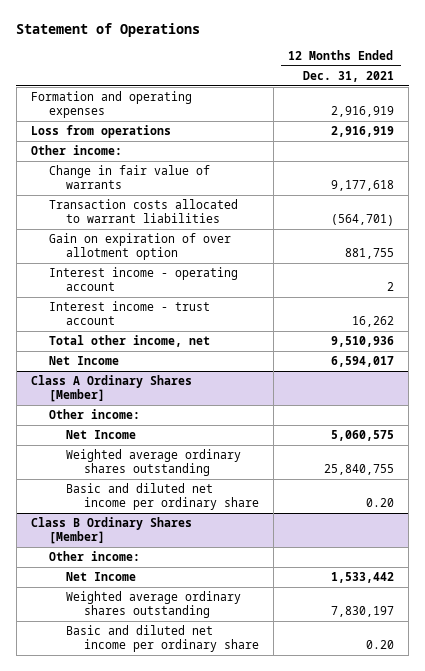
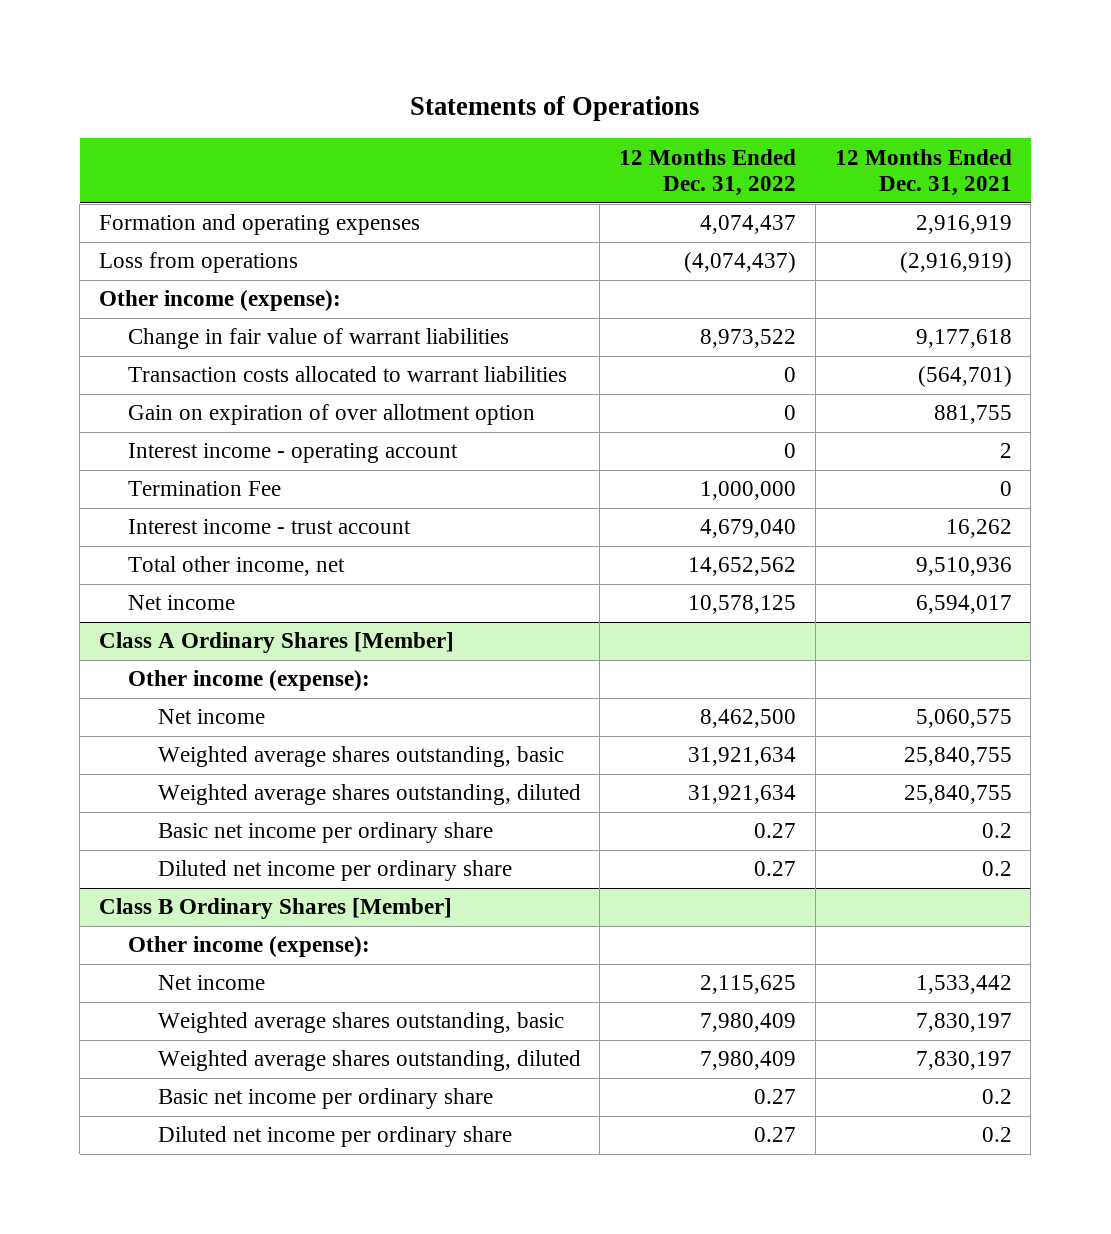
- Statement of Operations
+ Statements of Operations
- | 12 Months Ended Dec. 31, 2021
+ | 12 Months Ended Dec. 31, 2022 | 12 Months Ended Dec. 31, 2021
- Loss from operations | 2,916,919
- Other income:
- Change in fair value of warrants | 9,177,618
+ Loss from operations | (4,074,437) | (2,916,919)
+ Other income (expense):
+ Change in fair value of warrant liabilities | 8,973,522 | 9,177,618
+ Termination Fee | 1,000,000 | 0
- Net Income | 6,594,017
+ Net income | 10,578,125 | 6,594,017
@ Class A Ordinary Shares [Member]
- Other income:
- Net Income | 5,060,575
- Weighted average ordinary shares outstanding | 25,840,755
- Basic and diluted net income per ordinary share | 0.20
+ Other income (expense):
+ Net income | 8,462,500 | 5,060,575
+ Weighted average shares outstanding, basic | 31,921,634 | 25,840,755
+ Weighted average shares outstanding, diluted | 31,921,634 | 25,840,755
+ Basic net income per ordinary share | 0.27 | 0.2
+ Diluted net income per ordinary share | 0.27 | 0.2
@ Class B Ordinary Shares [Member]
- Other income:
- Net Income | 1,533,442
- Weighted average ordinary shares outstanding | 7,830,197
- Basic and diluted net income per ordinary share | 0.20
+ Other income (expense):
+ Net income | 2,115,625 | 1,533,442
+ Weighted average shares outstanding, basic | 7,980,409 | 7,830,197
+ Weighted average shares outstanding, diluted | 7,980,409 | 7,830,197
+ Basic net income per ordinary share | 0.27 | 0.2
+ Diluted net income per ordinary share | 0.27 | 0.2

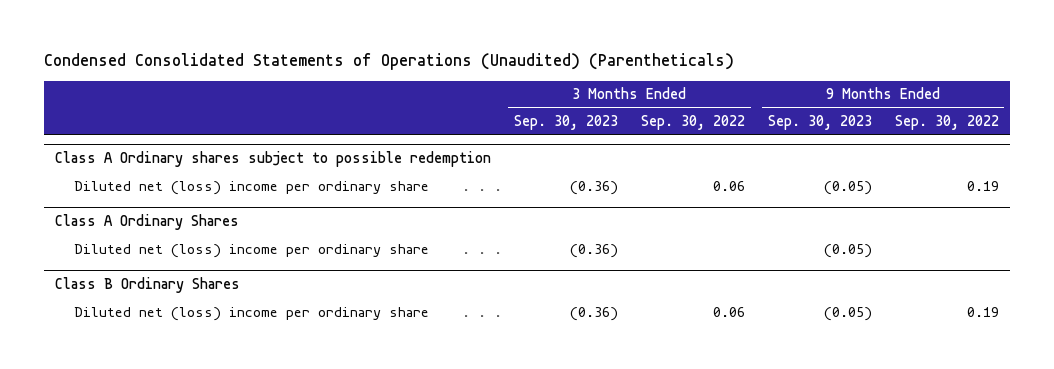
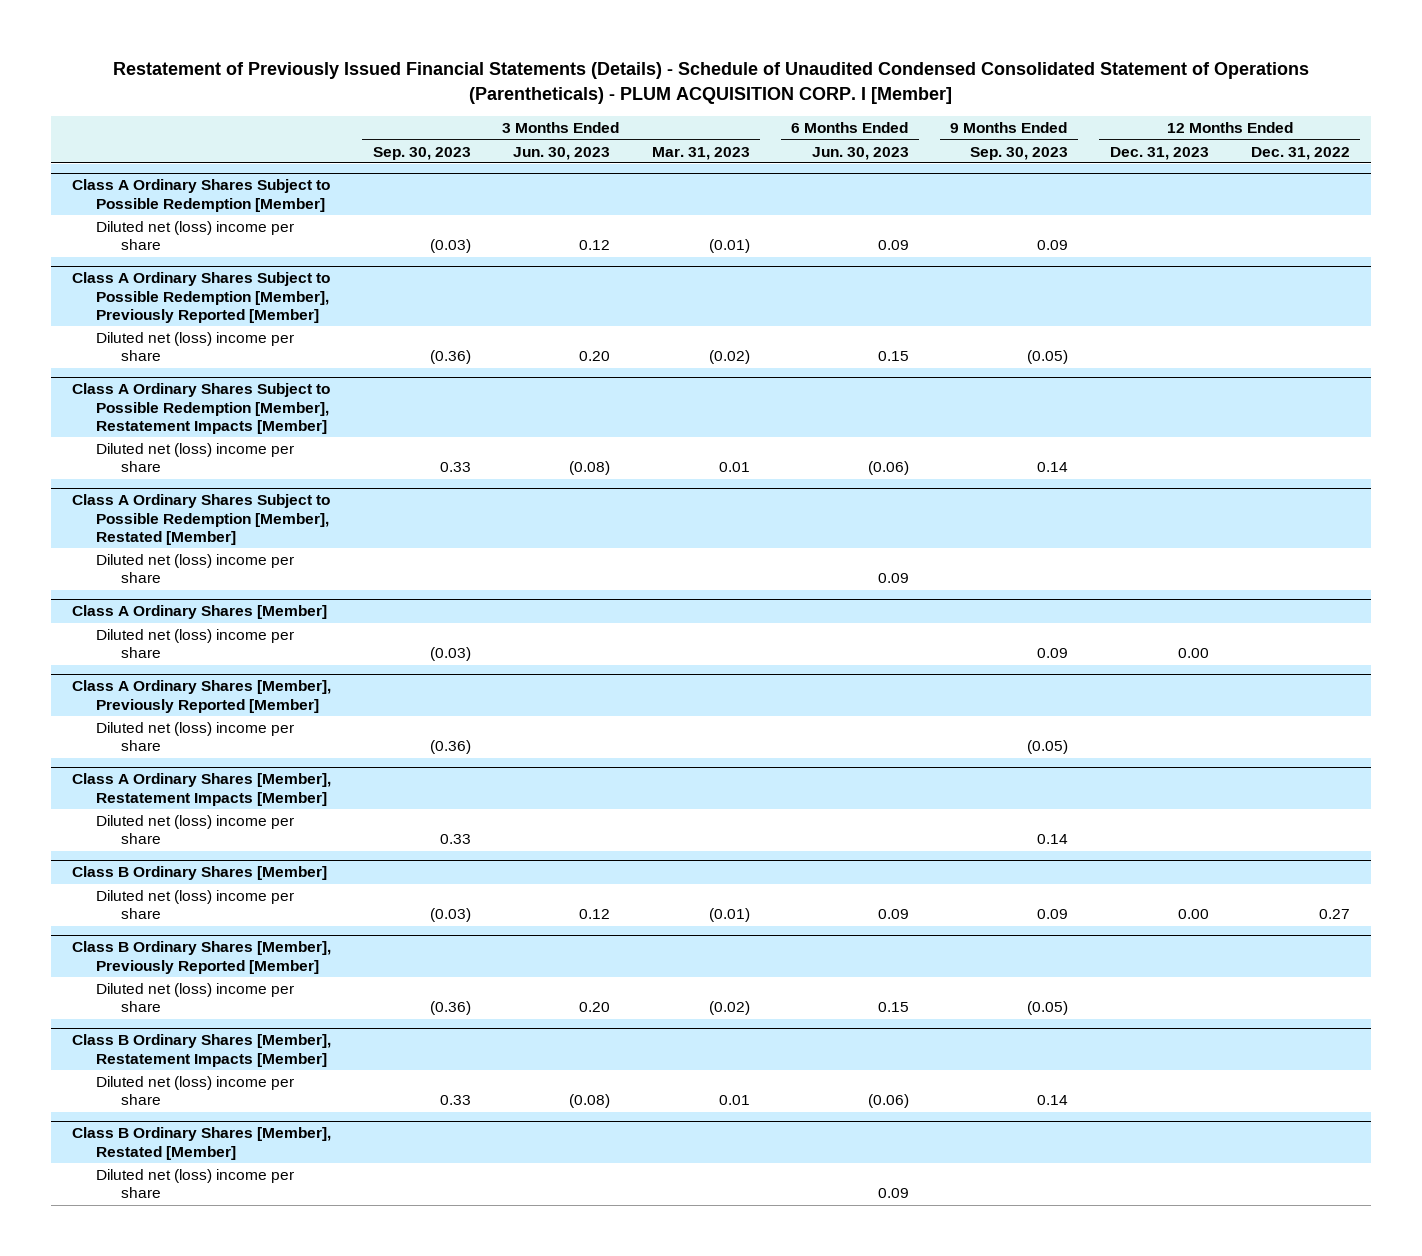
- Condensed Consolidated Statements of Operations (Unaudited) (Parentheticals)
+ Restatement of Previously Issued Financial Statements (Details) - Schedule of Unaudited Condensed Consolidated Statement of Operations (Parentheticals) - PLUM ACQUISITION CORP. I [Member]
- | 3 Months Ended Sep. 30, 2023 | 3 Months Ended Sep. 30, 2022 | 9 Months Ended Sep. 30, 2023 | 9 Months Ended Sep. 30, 2022
+ | 3 Months Ended Sep. 30, 2023 | 3 Months Ended Jun. 30, 2023 | 3 Months Ended Mar. 31, 2023 | 6 Months Ended Jun. 30, 2023 | 9 Months Ended Sep. 30, 2023 | 12 Months Ended Dec. 31, 2023 | 12 Months Ended Dec. 31, 2022
- Class A Ordinary shares subject to possible redemption
- Diluted net (loss) income per ordinary share | (0.36) | 0.06 | (0.05) | 0.19
- Class A Ordinary Shares
- Diluted net (loss) income per ordinary share | (0.36) | | (0.05) |
- Class B Ordinary Shares
- Diluted net (loss) income per ordinary share | (0.36) | 0.06 | (0.05) | 0.19
+ Class A Ordinary Shares Subject to Possible Redemption [Member]
+ Diluted net (loss) income per share | (0.03) | 0.12 | (0.01) | 0.09 | 0.09 | |
+ Class A Ordinary Shares Subject to Possible Redemption [Member], Previously Reported [Member]
+ Diluted net (loss) income per share | (0.36) | 0.20 | (0.02) | 0.15 | (0.05) | |
+ Class A Ordinary Shares Subject to Possible Redemption [Member], Restatement Impacts [Member]
+ Diluted net (loss) income per share | 0.33 | (0.08) | 0.01 | (0.06) | 0.14 | |
+ Class A Ordinary Shares Subject to Possible Redemption [Member], Restated [Member]
+ Diluted net (loss) income per share | | | | 0.09 | | |
+ Class A Ordinary Shares [Member]
+ Diluted net (loss) income per share | (0.03) | | | | 0.09 | 0.00 |
+ Class A Ordinary Shares [Member], Previously Reported [Member]
+ Diluted net (loss) income per share | (0.36) | | | | (0.05) | |
+ Class A Ordinary Shares [Member], Restatement Impacts [Member]
+ Diluted net (loss) income per share | 0.33 | | | | 0.14 | |
+ Class B Ordinary Shares [Member]
+ Diluted net (loss) income per share | (0.03) | 0.12 | (0.01) | 0.09 | 0.09 | 0.00 | 0.27
+ Class B Ordinary Shares [Member], Previously Reported [Member]
+ Diluted net (loss) income per share | (0.36) | 0.20 | (0.02) | 0.15 | (0.05) | |
+ Class B Ordinary Shares [Member], Restatement Impacts [Member]
+ Diluted net (loss) income per share | 0.33 | (0.08) | 0.01 | (0.06) | 0.14 | |
+ Class B Ordinary Shares [Member], Restated [Member]
+ Diluted net (loss) income per share | | | | 0.09 | | |

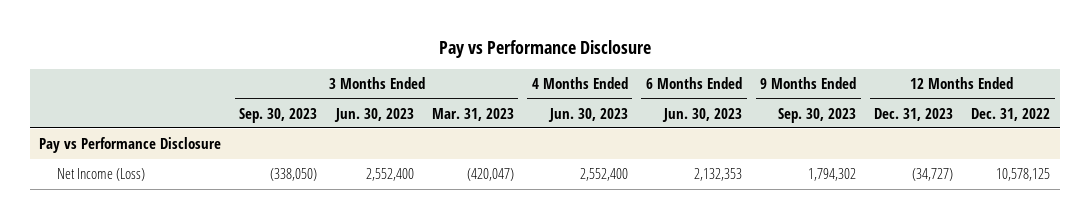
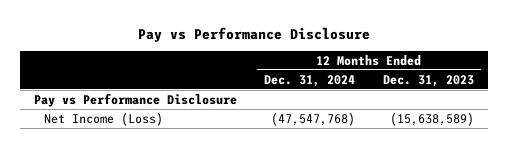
- | 3 Months Ended Sep. 30, 2023 | 3 Months Ended Jun. 30, 2023 | 3 Months Ended Mar. 31, 2023 | 4 Months Ended Jun. 30, 2023 | 6 Months Ended Jun. 30, 2023 | 9 Months Ended Sep. 30, 2023 | 12 Months Ended Dec. 31, 2023 | 12 Months Ended Dec. 31, 2022
+ | 12 Months Ended Dec. 31, 2024 | 12 Months Ended Dec. 31, 2023
- Net Income (Loss) | (338,050) | 2,552,400 | (420,047) | 2,552,400 | 2,132,353 | 1,794,302 | (34,727) | 10,578,125
+ Net Income (Loss) | (47,547,768) | (15,638,589)

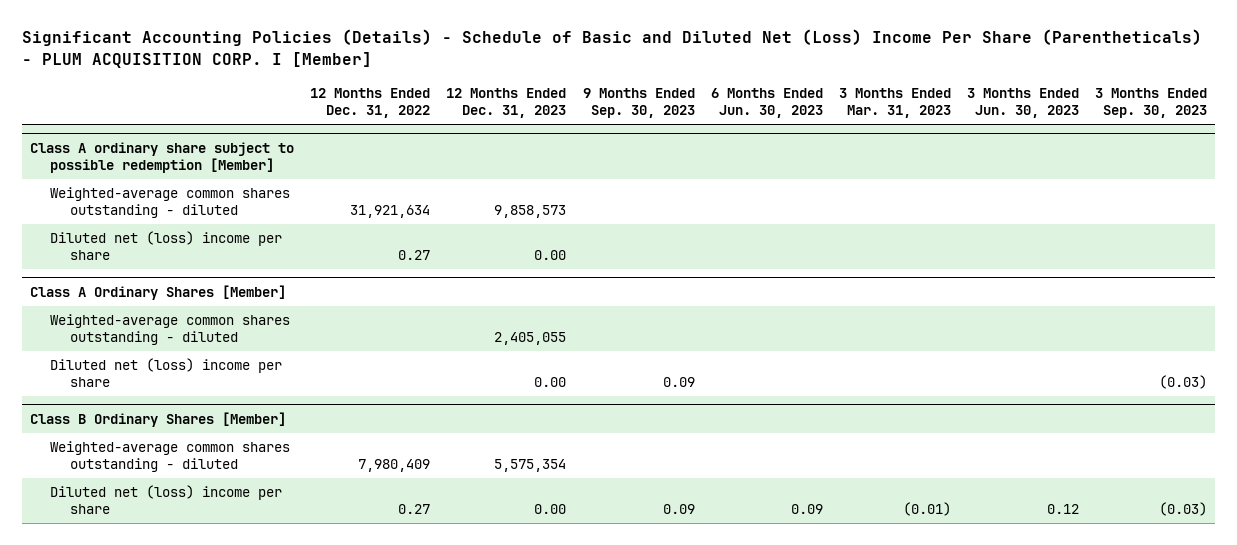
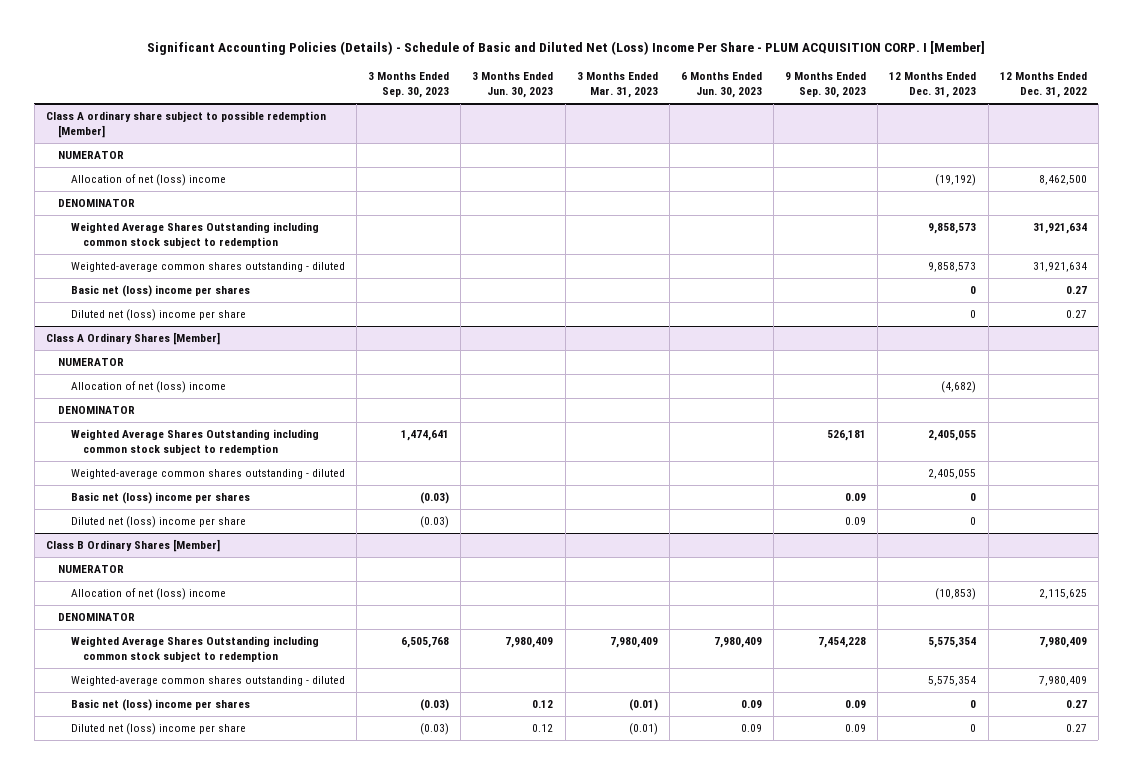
- Significant Accounting Policies (Details) - Schedule of Basic and Diluted Net (Loss) Income Per Share (Parentheticals) - PLUM ACQUISITION CORP. I [Member]
+ Significant Accounting Policies (Details) - Schedule of Basic and Diluted Net (Loss) Income Per Share - PLUM ACQUISITION CORP. I [Member]
- | 12 Months Ended Dec. 31, 2022 | 12 Months Ended Dec. 31, 2023 | 9 Months Ended Sep. 30, 2023 | 6 Months Ended Jun. 30, 2023 | 3 Months Ended Mar. 31, 2023 | 3 Months Ended Jun. 30, 2023 | 3 Months Ended Sep. 30, 2023
+ | 3 Months Ended Sep. 30, 2023 | 3 Months Ended Jun. 30, 2023 | 3 Months Ended Mar. 31, 2023 | 6 Months Ended Jun. 30, 2023 | 9 Months Ended Sep. 30, 2023 | 12 Months Ended Dec. 31, 2023 | 12 Months Ended Dec. 31, 2022
@ Class A ordinary share subject to possible redemption [Member]
+ NUMERATOR
+ Allocation of net (loss) income | | | | | | (19,192) | 8,462,500
+ DENOMINATOR
+ Weighted Average Shares Outstanding including common stock subject to redemption | | | | | | 9,858,573 | 31,921,634
- Diluted net (loss) income per share | 0.27 | 0.00 | | | | |
+ Basic net (loss) income per shares | | | | | | 0 | 0.27
+ Diluted net (loss) income per share | | | | | | 0 | 0.27
@ Class A Ordinary Shares [Member]
+ NUMERATOR
+ Allocation of net (loss) income | | | | | | (4,682) |
+ DENOMINATOR
+ Weighted Average Shares Outstanding including common stock subject to redemption | 1,474,641 | | | | 526,181 | 2,405,055 |
- Diluted net (loss) income per share | | 0.00 | 0.09 | | | | (0.03)
+ Basic net (loss) income per shares | (0.03) | | | | 0.09 | 0 |
+ Diluted net (loss) income per share | (0.03) | | | | 0.09 | 0 |
@ Class B Ordinary Shares [Member]
+ NUMERATOR
+ Allocation of net (loss) income | | | | | | (10,853) | 2,115,625
+ DENOMINATOR
+ Weighted Average Shares Outstanding including common stock subject to redemption | 6,505,768 | 7,980,409 | 7,980,409 | 7,980,409 | 7,454,228 | 5,575,354 | 7,980,409
- Diluted net (loss) income per share | 0.27 | 0.00 | 0.09 | 0.09 | (0.01) | 0.12 | (0.03)
+ Basic net (loss) income per shares | (0.03) | 0.12 | (0.01) | 0.09 | 0.09 | 0 | 0.27
+ Diluted net (loss) income per share | (0.03) | 0.12 | (0.01) | 0.09 | 0.09 | 0 | 0.27

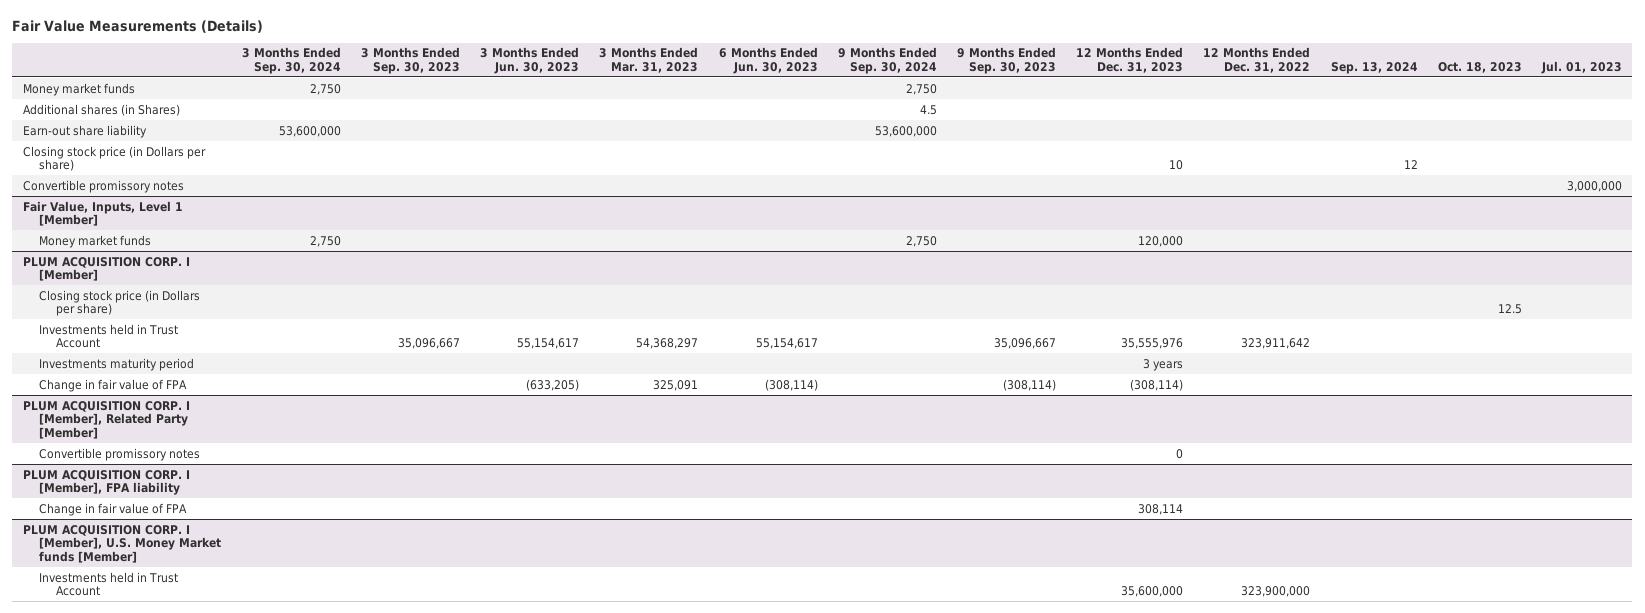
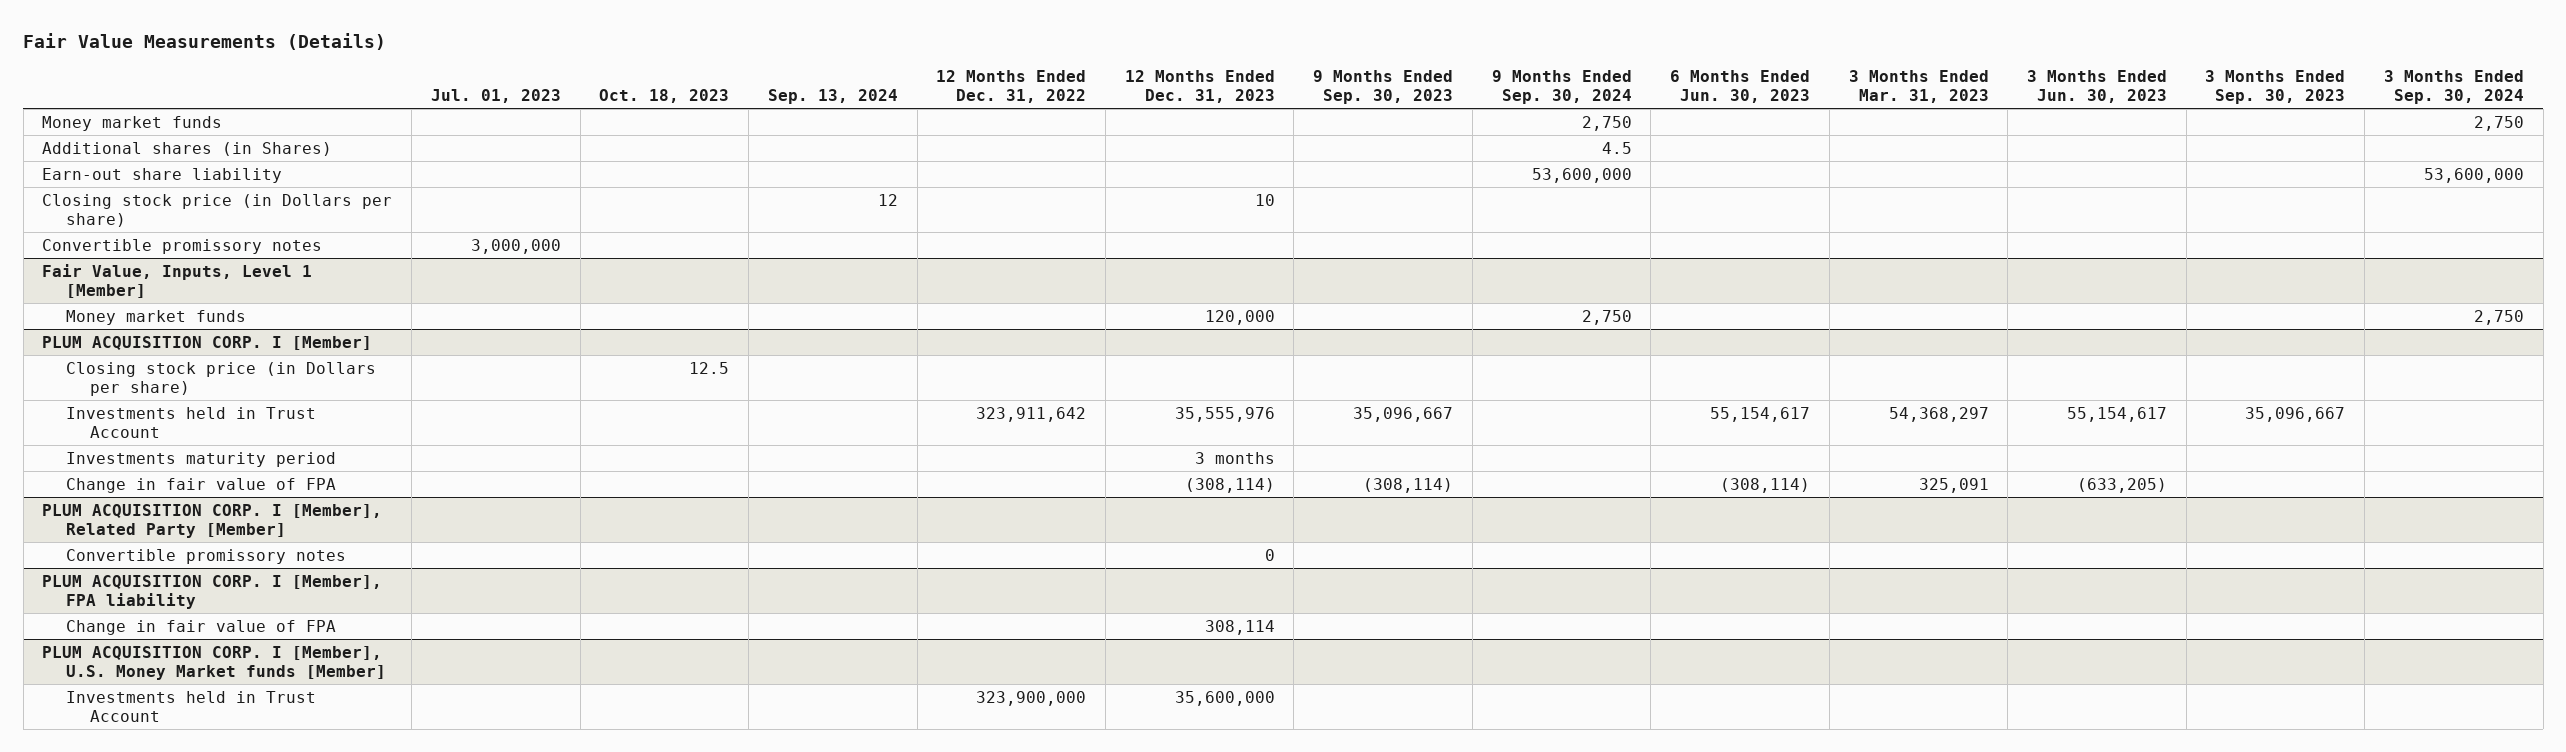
- | 3 Months Ended Sep. 30, 2024 | 3 Months Ended Sep. 30, 2023 | 3 Months Ended Jun. 30, 2023 | 3 Months Ended Mar. 31, 2023 | 6 Months Ended Jun. 30, 2023 | 9 Months Ended Sep. 30, 2024 | 9 Months Ended Sep. 30, 2023 | 12 Months Ended Dec. 31, 2023 | 12 Months Ended Dec. 31, 2022 | Sep. 13, 2024 | Oct. 18, 2023 | Jul. 01, 2023
+ | Jul. 01, 2023 | Oct. 18, 2023 | Sep. 13, 2024 | 12 Months Ended Dec. 31, 2022 | 12 Months Ended Dec. 31, 2023 | 9 Months Ended Sep. 30, 2023 | 9 Months Ended Sep. 30, 2024 | 6 Months Ended Jun. 30, 2023 | 3 Months Ended Mar. 31, 2023 | 3 Months Ended Jun. 30, 2023 | 3 Months Ended Sep. 30, 2023 | 3 Months Ended Sep. 30, 2024
@ PLUM ACQUISITION CORP. I [Member]
- Investments maturity period | | | | | | | | 3 years | | | |
+ Investments maturity period | | | | | 3 months | | | | | | |

